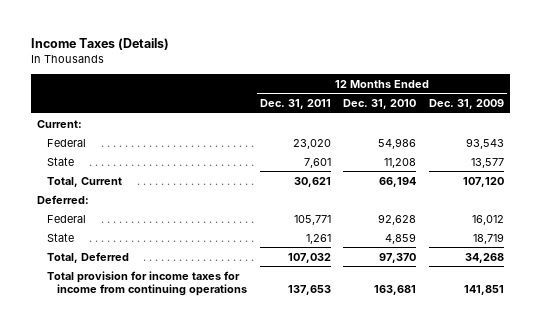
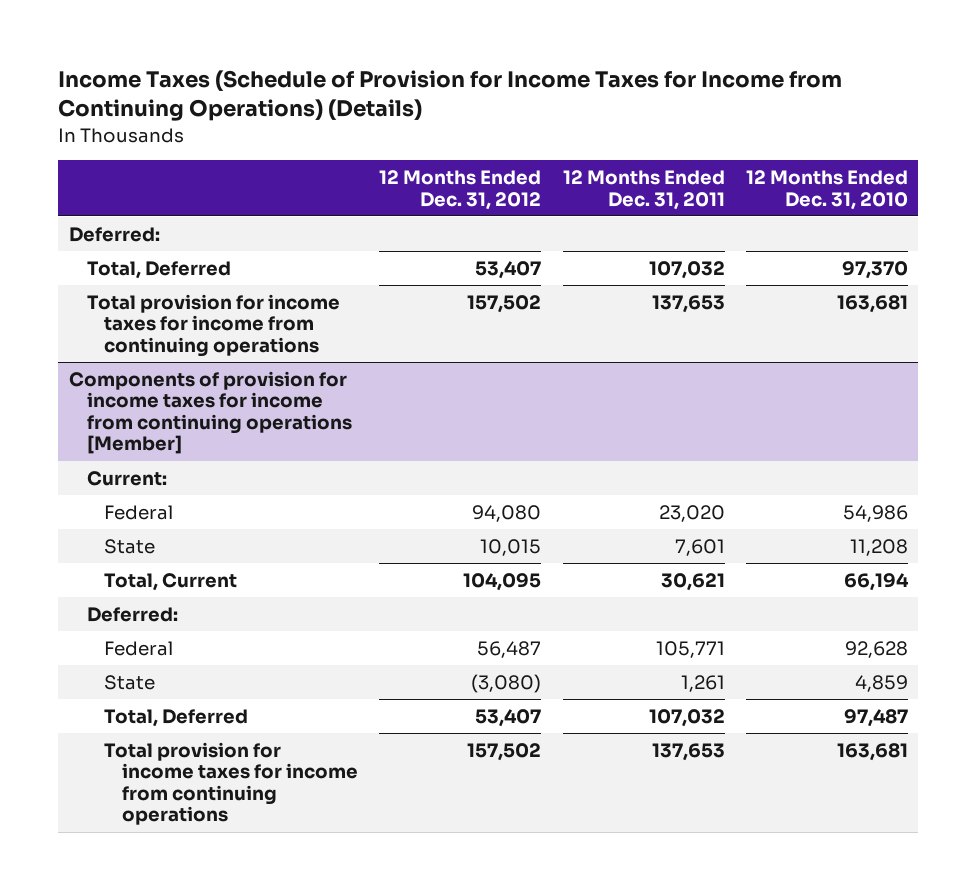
- Income Taxes (Details)
+ Income Taxes (Schedule of Provision for Income Taxes for Income from Continuing Operations) (Details)
- | 12 Months Ended Dec. 31, 2011 | 12 Months Ended Dec. 31, 2010 | 12 Months Ended Dec. 31, 2009
+ | 12 Months Ended Dec. 31, 2012 | 12 Months Ended Dec. 31, 2011 | 12 Months Ended Dec. 31, 2010
+ Deferred:
moved up: Total, Deferred | 53,407 | 107,032 | 97,370
+ Total provision for income taxes for income from continuing operations | 157,502 | 137,653 | 163,681
+ Components of provision for income taxes for income from continuing operations [Member]
+ Total, Deferred | 53,407 | 107,032 | 97,487

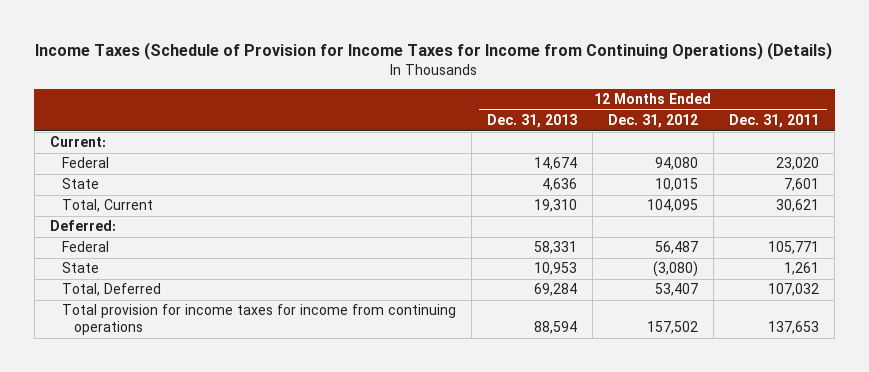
- | 12 Months Ended Dec. 31, 2012 | 12 Months Ended Dec. 31, 2011 | 12 Months Ended Dec. 31, 2010
+ | 12 Months Ended Dec. 31, 2013 | 12 Months Ended Dec. 31, 2012 | 12 Months Ended Dec. 31, 2011
- Deferred:
- Total, Deferred | 53,407 | 107,032 | 97,370
- Total provision for income taxes for income from continuing operations | 157,502 | 137,653 | 163,681
- Components of provision for income taxes for income from continuing operations [Member]

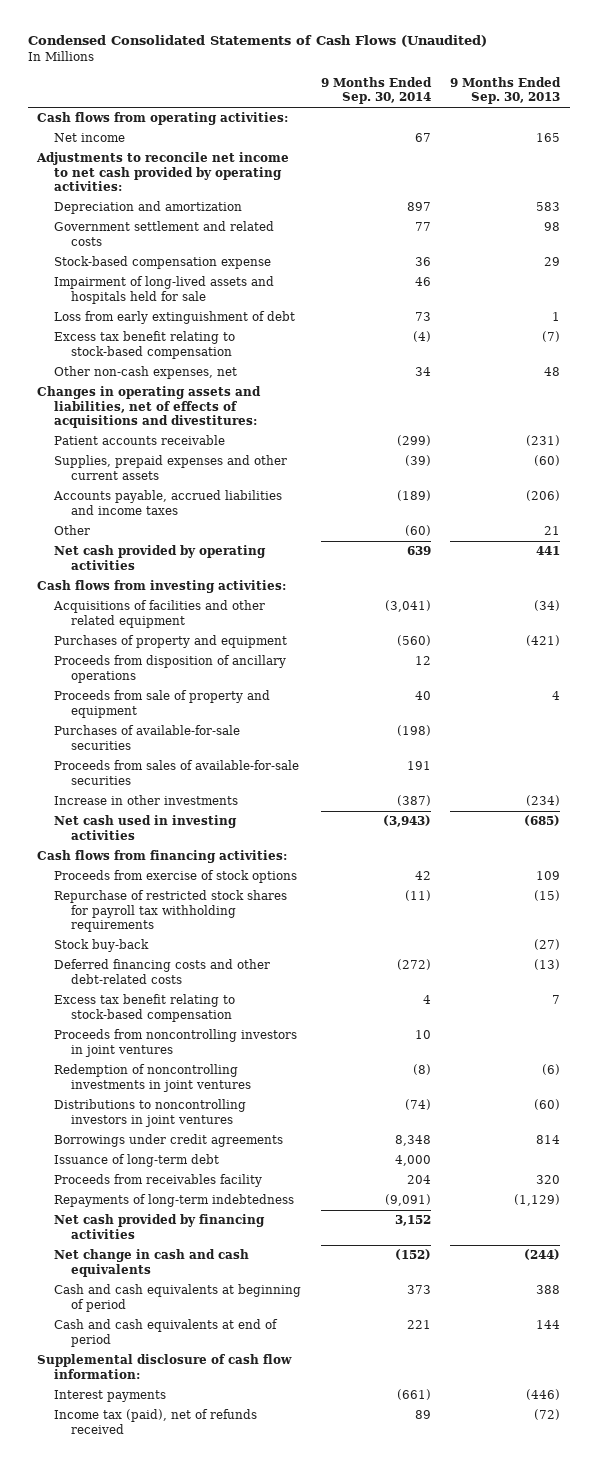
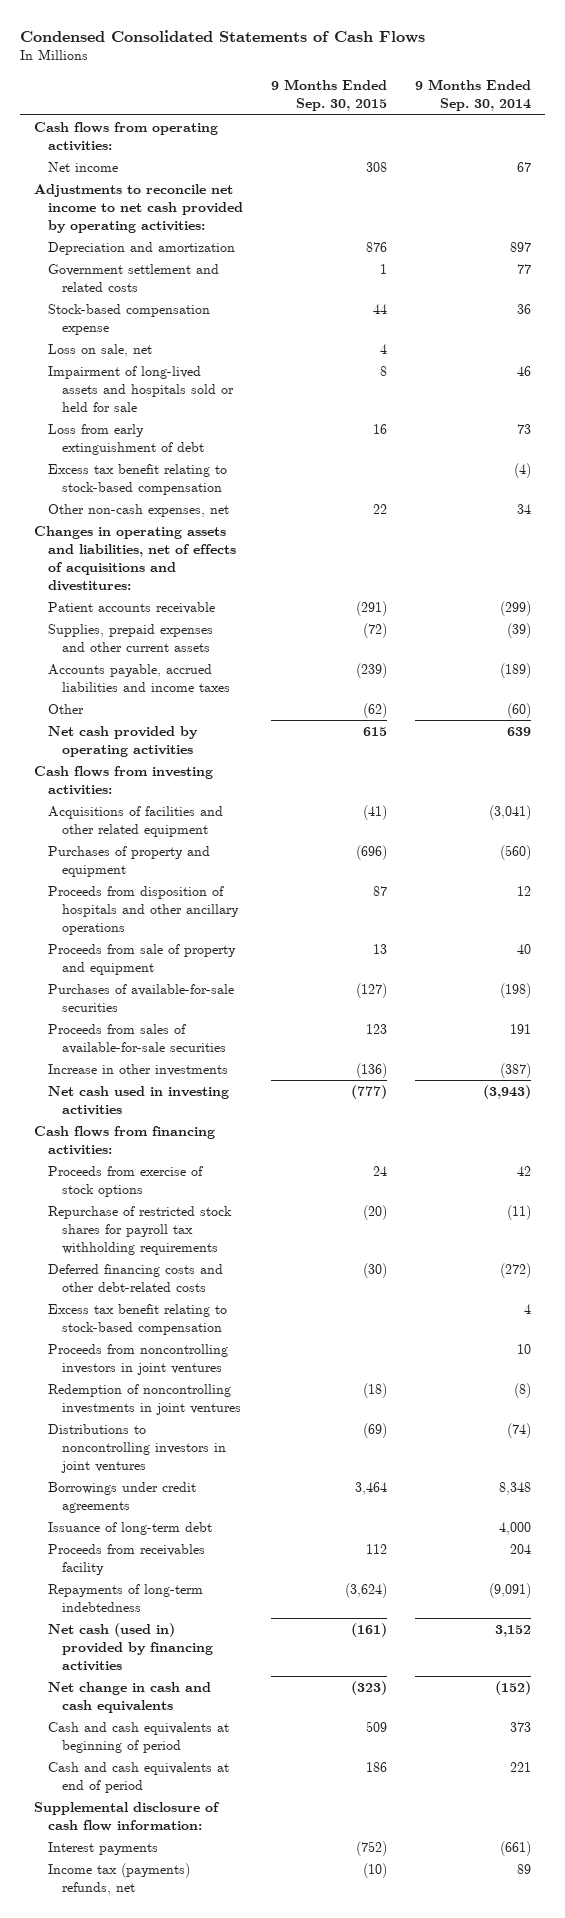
- Condensed Consolidated Statements of Cash Flows (Unaudited)
+ Condensed Consolidated Statements of Cash Flows
- | 9 Months Ended Sep. 30, 2014 | 9 Months Ended Sep. 30, 2013
+ | 9 Months Ended Sep. 30, 2015 | 9 Months Ended Sep. 30, 2014
- Impairment of long-lived assets and hospitals held for sale | 46 |
+ Loss on sale, net | 4 |
+ Impairment of long-lived assets and hospitals sold or held for sale | 8 | 46
- Proceeds from disposition of ancillary operations | 12 |
+ Proceeds from disposition of hospitals and other ancillary operations | 87 | 12
- Stock buy-back | | (27)
- Net cash provided by financing activities | 3,152 |
+ Net cash (used in) provided by financing activities | (161) | 3,152
- Income tax (paid), net of refunds received | 89 | (72)
+ Income tax (payments) refunds, net | (10) | 89

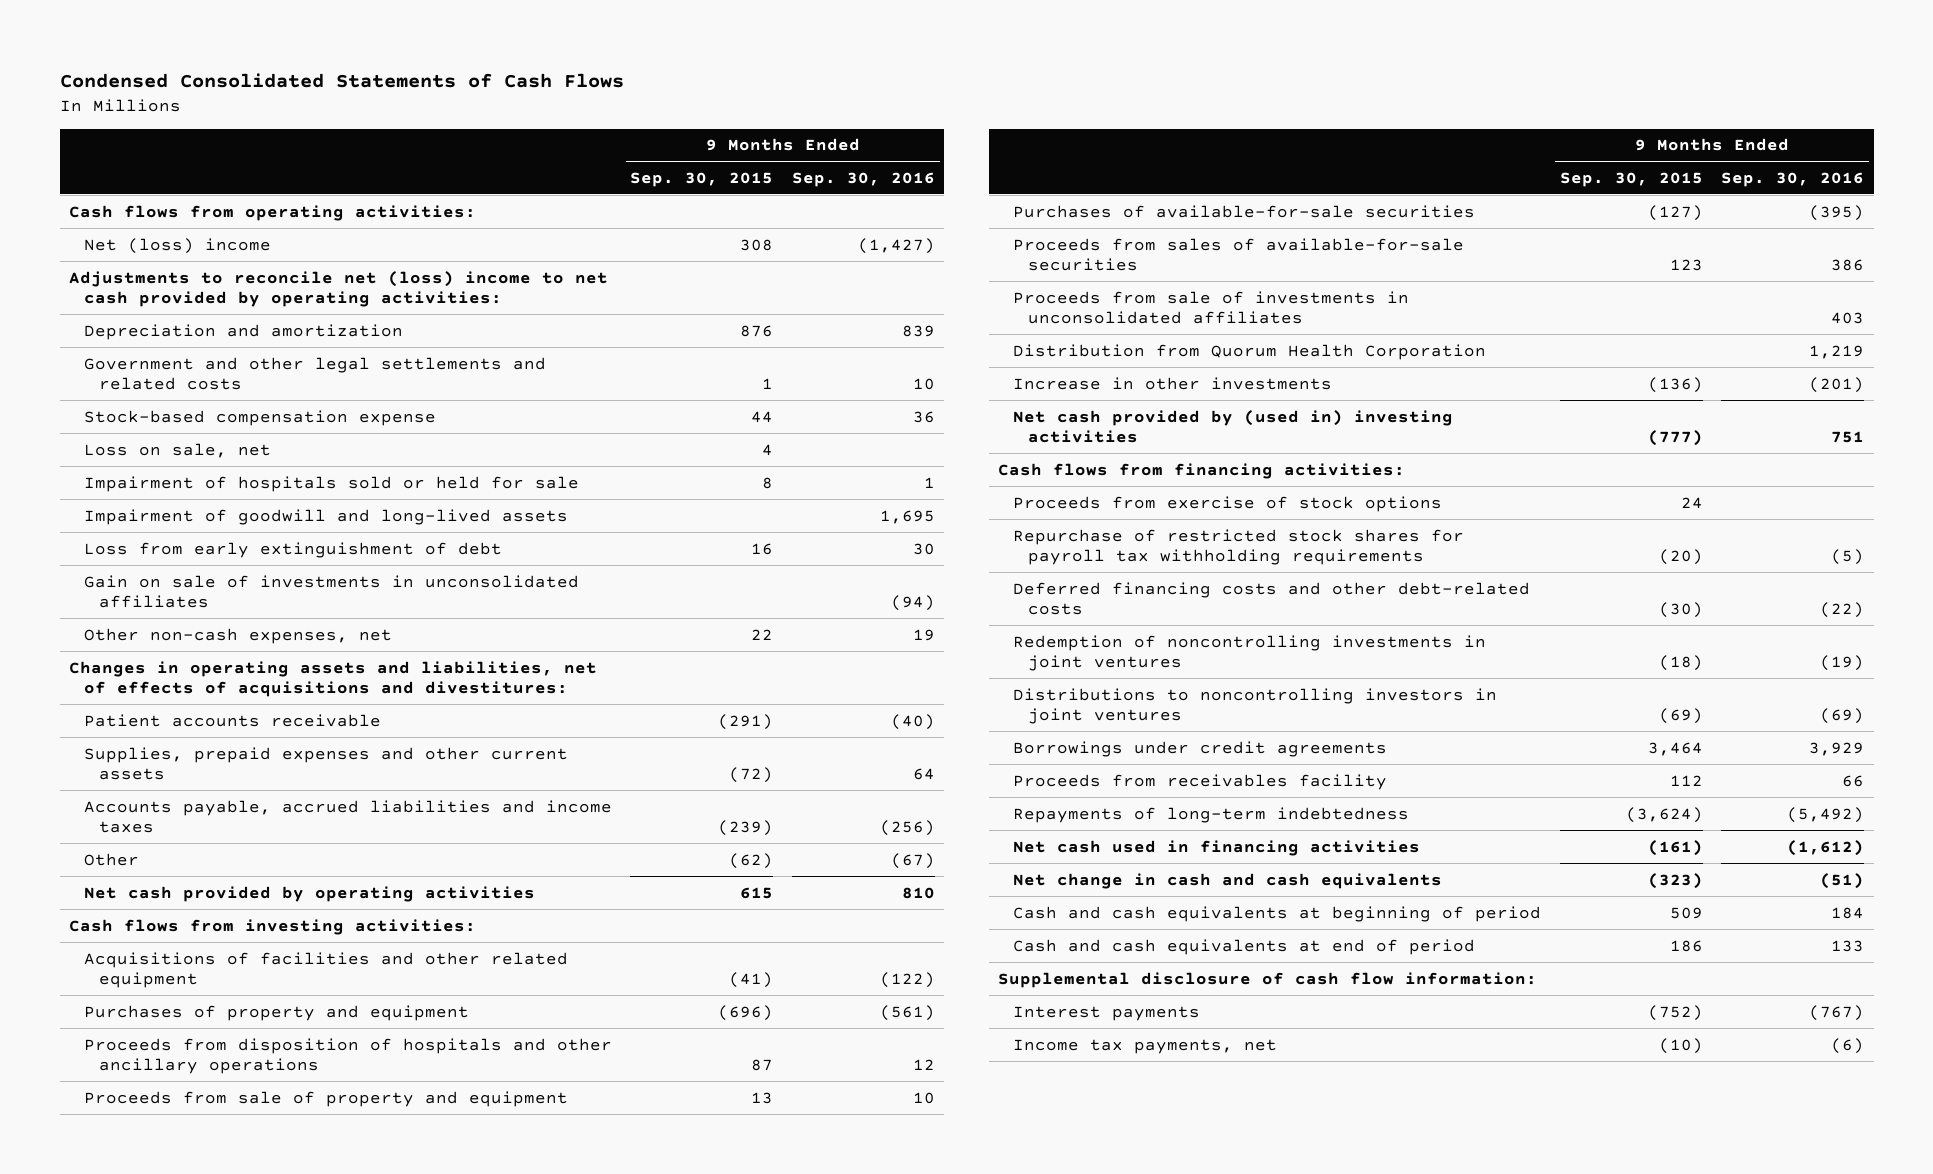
- | 9 Months Ended Sep. 30, 2015 | 9 Months Ended Sep. 30, 2014
+ | 9 Months Ended Sep. 30, 2015 | 9 Months Ended Sep. 30, 2016
- Net income | 308 | 67
- Adjustments to reconcile net income to net cash provided by operating activities:
+ Net (loss) income | 308 | (1,427)
+ Adjustments to reconcile net (loss) income to net cash provided by operating activities:
- Government settlement and related costs | 1 | 77
+ Government and other legal settlements and related costs | 1 | 10
- Impairment of long-lived assets and hospitals sold or held for sale | 8 | 46
+ Impairment of hospitals sold or held for sale | 8 | 1
+ Impairment of goodwill and long-lived assets | | 1,695
- Excess tax benefit relating to stock-based compensation | | (4)
+ Gain on sale of investments in unconsolidated affiliates | | (94)
+ Proceeds from sale of investments in unconsolidated affiliates | | 403
+ Distribution from Quorum Health Corporation | | 1,219
- Net cash used in investing activities | (777) | (3,943)
+ Net cash provided by (used in) investing activities | (777) | 751
- Excess tax benefit relating to stock-based compensation | | 4
- Proceeds from noncontrolling investors in joint ventures | | 10
- Issuance of long-term debt | | 4,000
- Net cash (used in) provided by financing activities | (161) | 3,152
+ Net cash used in financing activities | (161) | (1,612)
- Income tax (payments) refunds, net | (10) | 89
+ Income tax payments, net | (10) | (6)

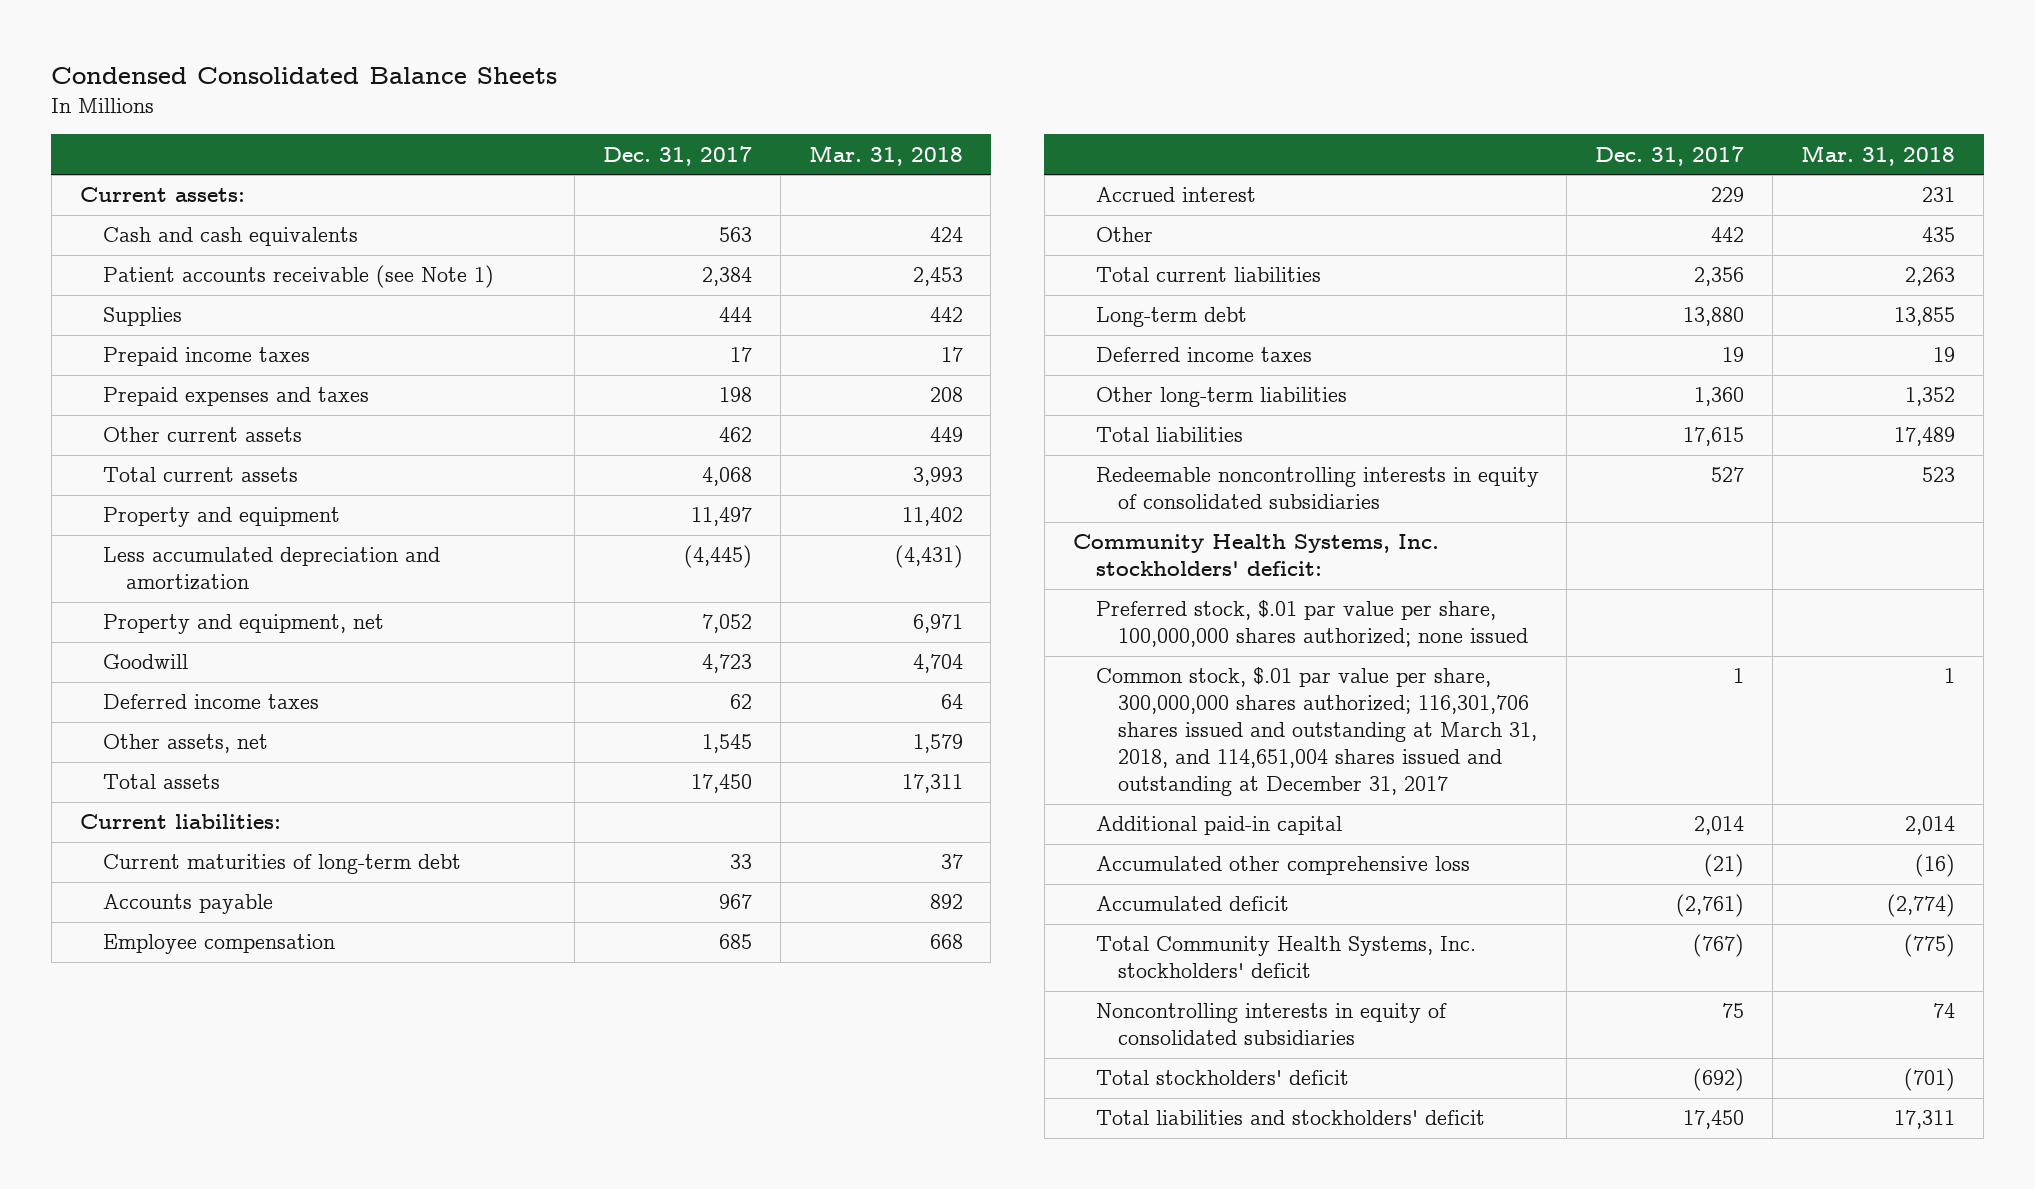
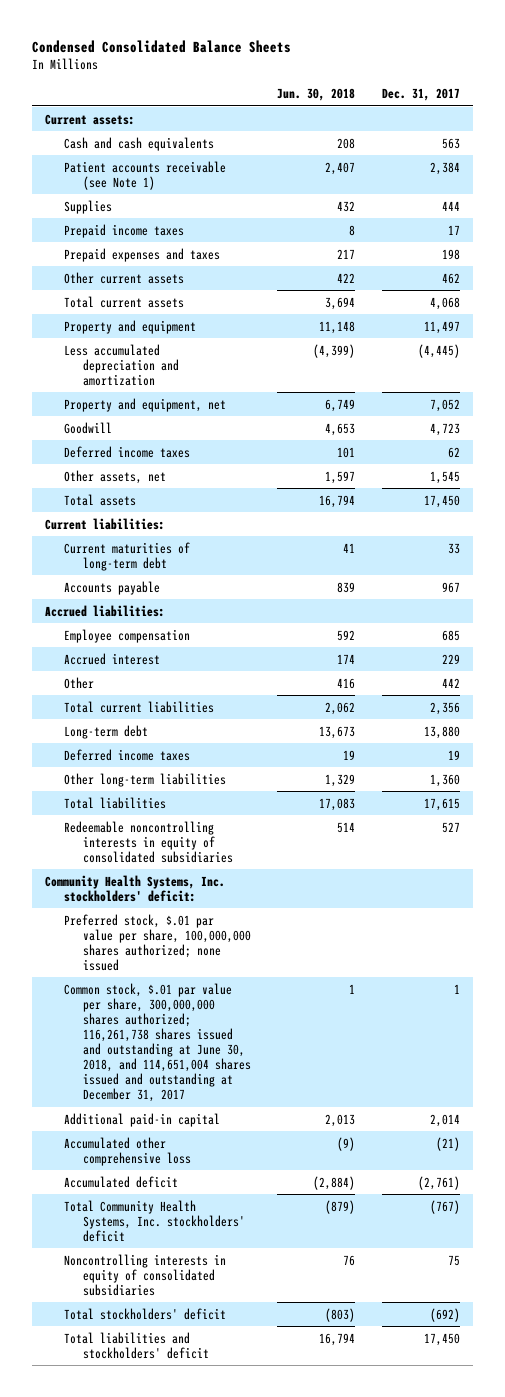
- | Dec. 31, 2017 | Mar. 31, 2018
+ | Jun. 30, 2018 | Dec. 31, 2017
+ Accrued liabilities:
- Common stock, $.01 par value per share, 300,000,000 shares authorized; 116,301,706 shares issued and outstanding at March 31, 2018, and 114,651,004 shares issued and outstanding at December 31, 2017 | 1 | 1
+ Common stock, $.01 par value per share, 300,000,000 shares authorized; 116,261,738 shares issued and outstanding at June 30, 2018, and 114,651,004 shares issued and outstanding at December 31, 2017 | 1 | 1

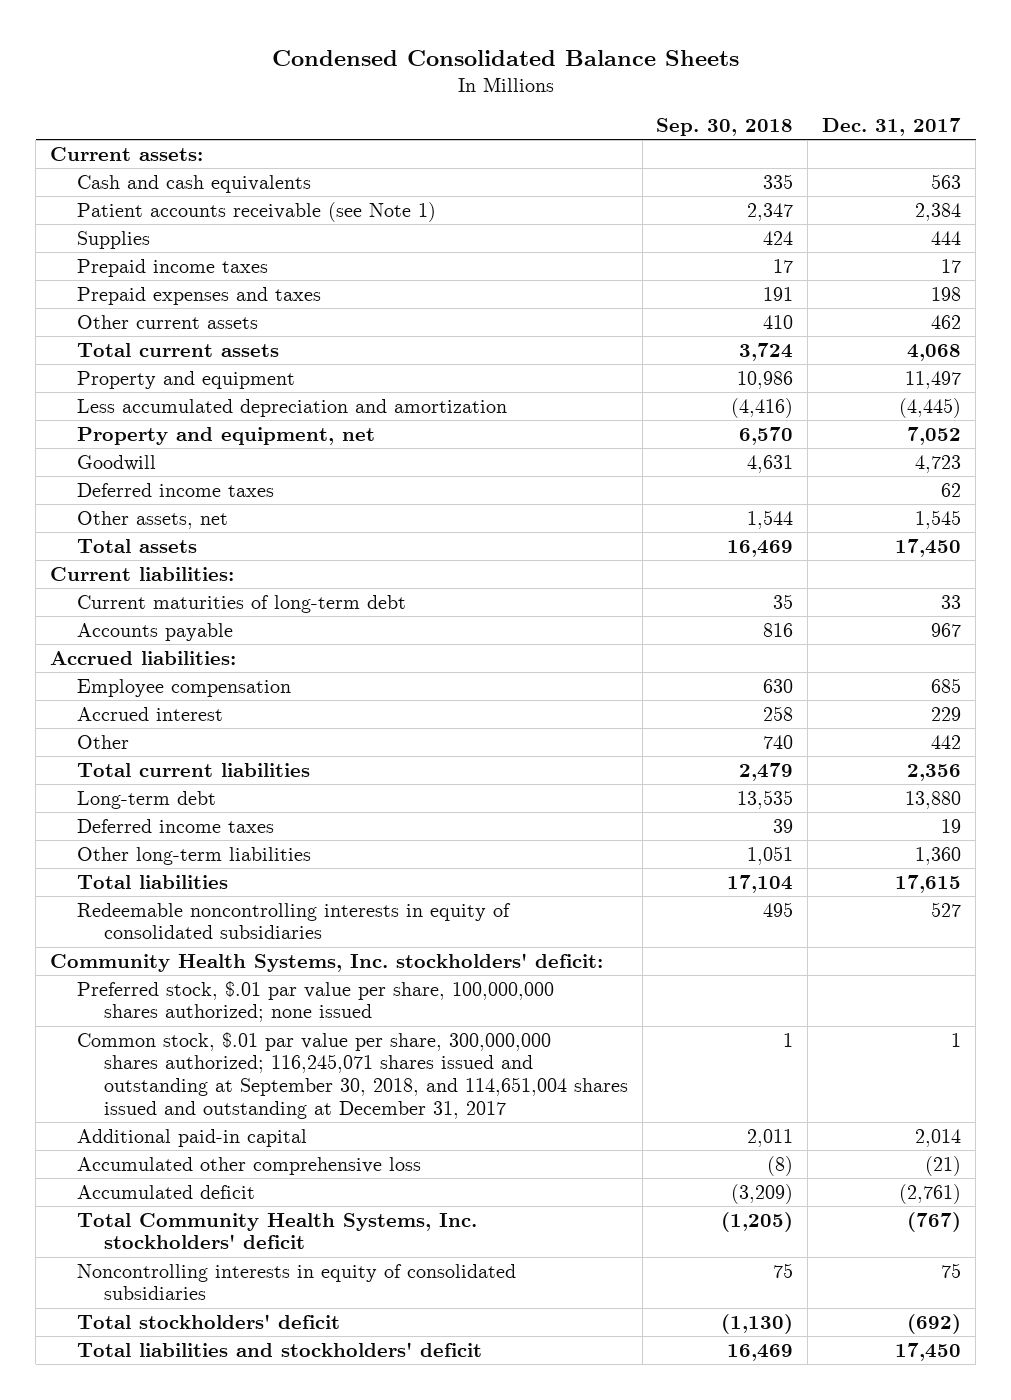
- | Jun. 30, 2018 | Dec. 31, 2017
+ | Sep. 30, 2018 | Dec. 31, 2017
- Common stock, $.01 par value per share, 300,000,000 shares authorized; 116,261,738 shares issued and outstanding at June 30, 2018, and 114,651,004 shares issued and outstanding at December 31, 2017 | 1 | 1
+ Common stock, $.01 par value per share, 300,000,000 shares authorized; 116,245,071 shares issued and outstanding at September 30, 2018, and 114,651,004 shares issued and outstanding at December 31, 2017 | 1 | 1

